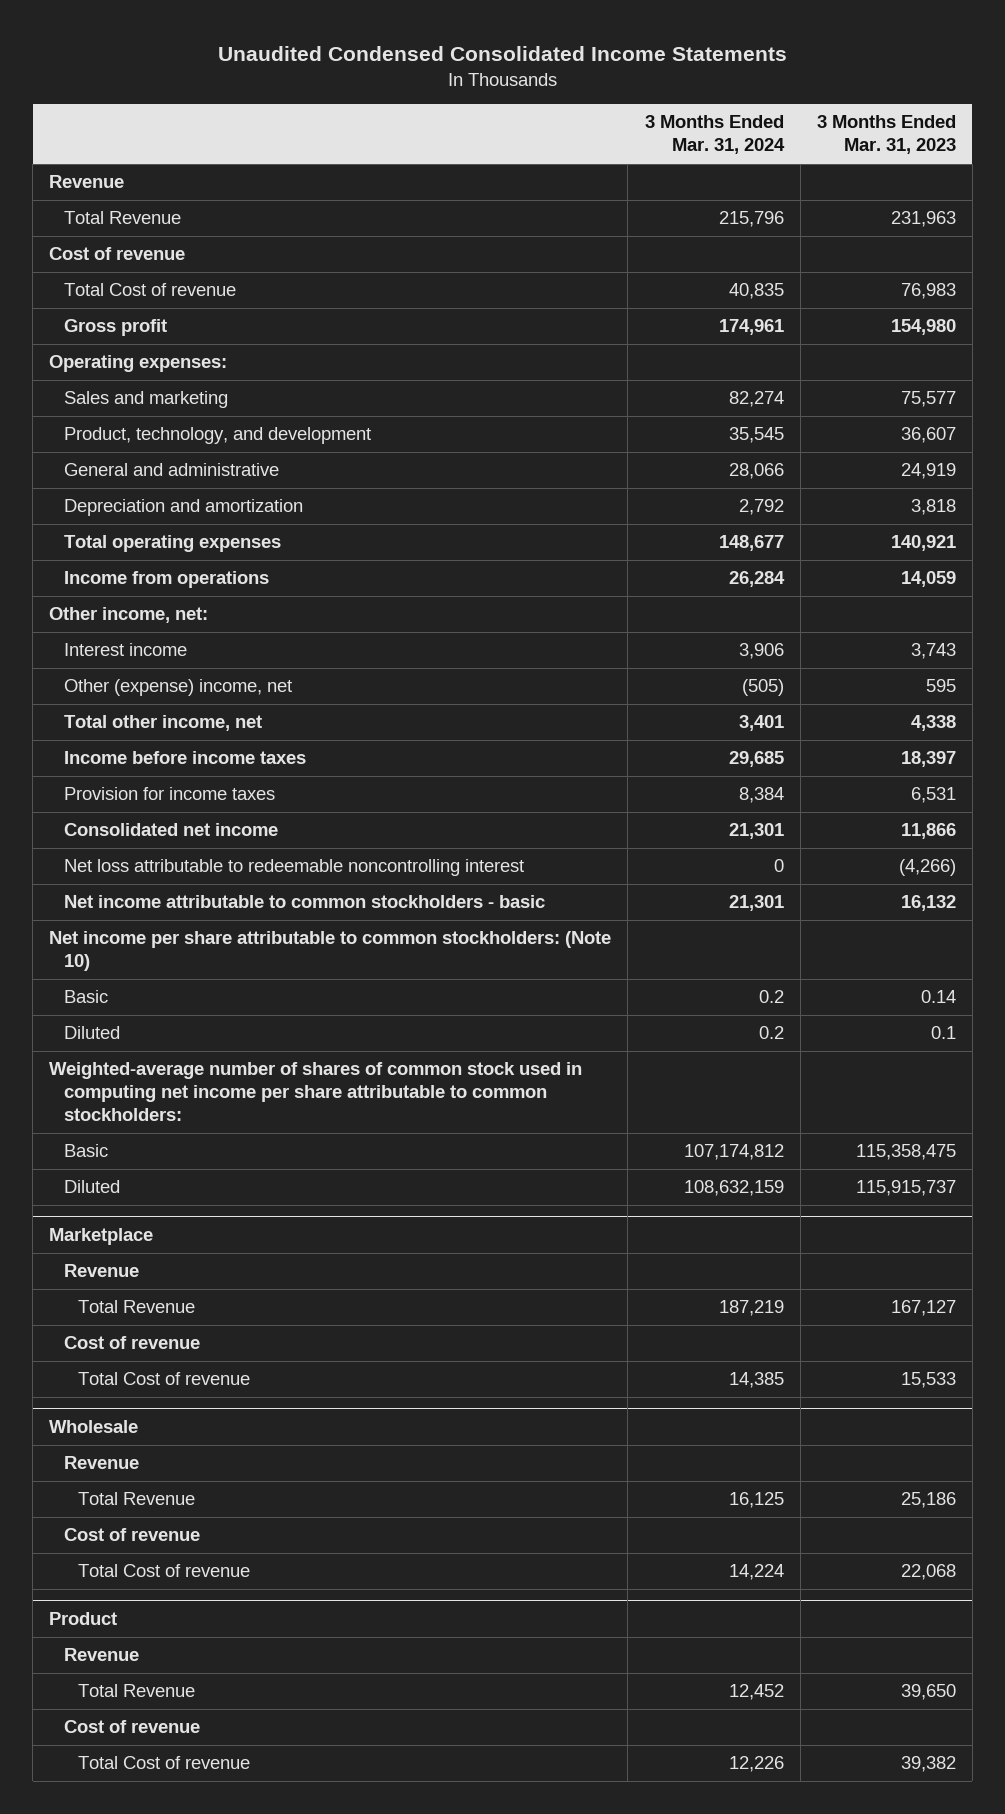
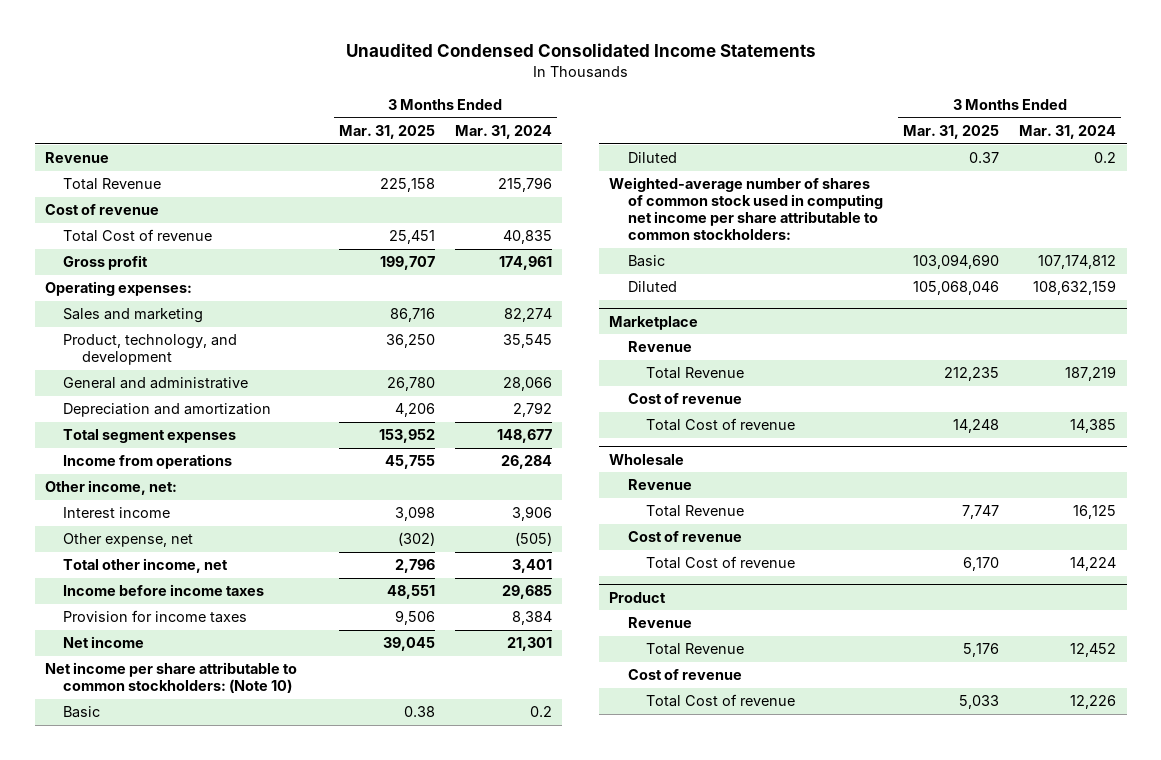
- | 3 Months Ended Mar. 31, 2024 | 3 Months Ended Mar. 31, 2023
+ | 3 Months Ended Mar. 31, 2025 | 3 Months Ended Mar. 31, 2024
- Total operating expenses | 148,677 | 140,921
+ Total segment expenses | 153,952 | 148,677
- Other (expense) income, net | (505) | 595
+ Other expense, net | (302) | (505)
- Consolidated net income | 21,301 | 11,866
- Net loss attributable to redeemable noncontrolling interest | 0 | (4,266)
- Net income attributable to common stockholders - basic | 21,301 | 16,132
+ Net income | 39,045 | 21,301

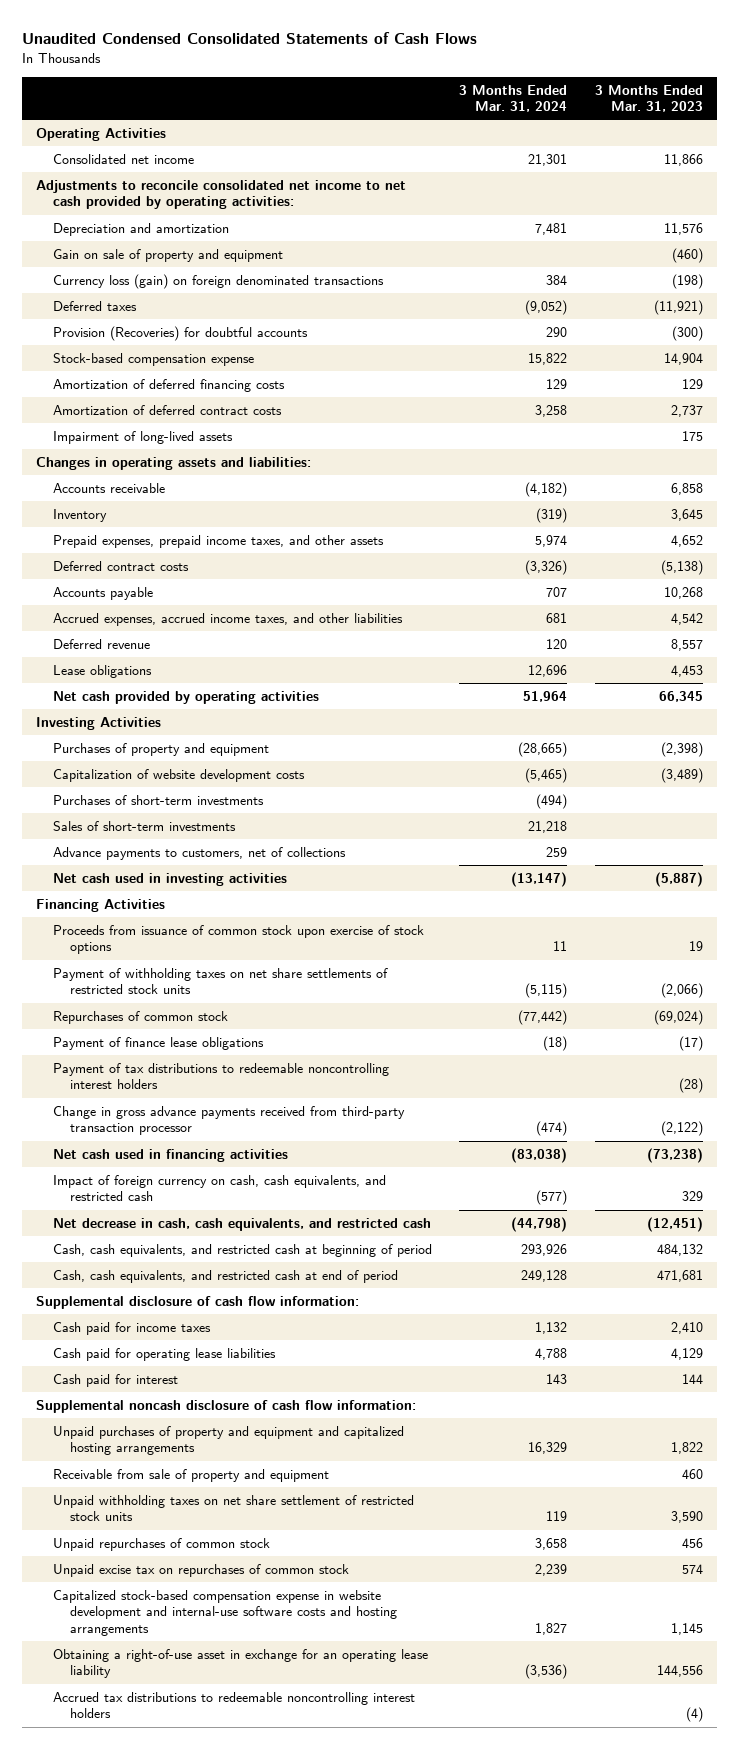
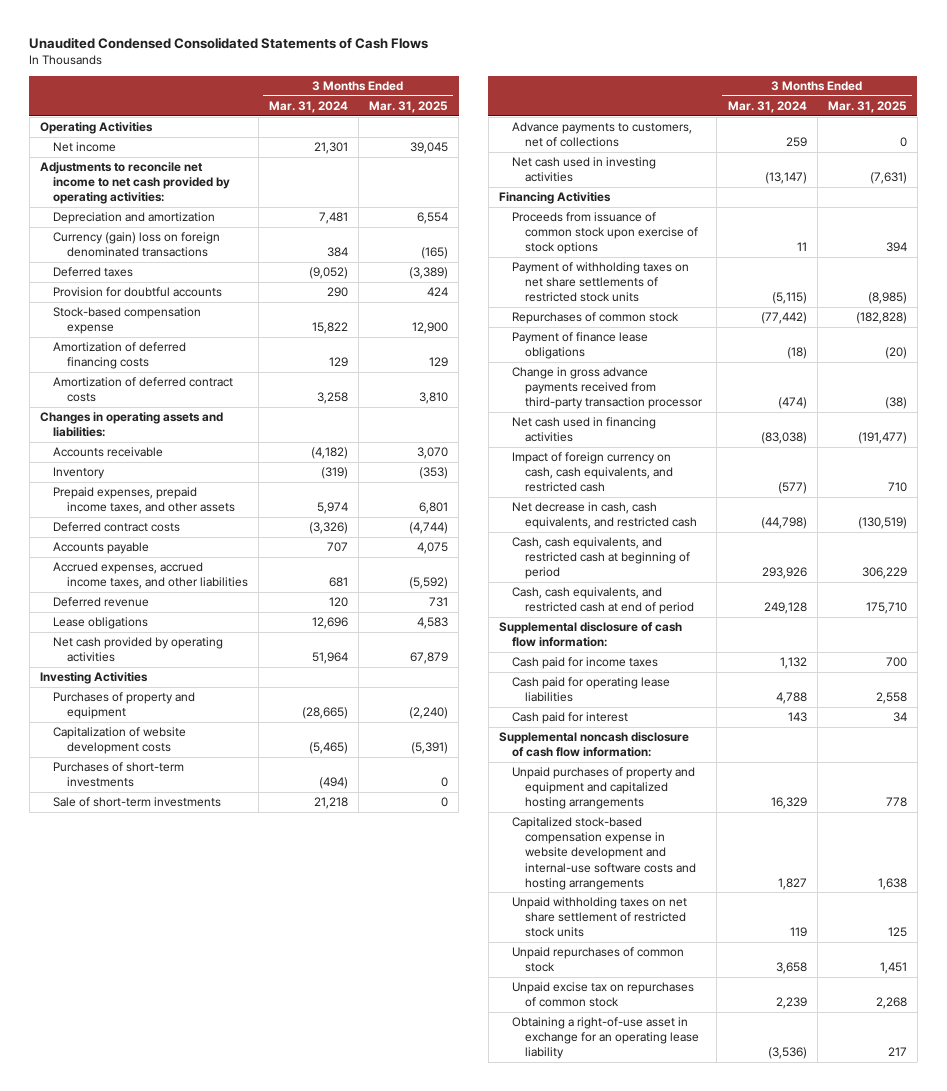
- | 3 Months Ended Mar. 31, 2024 | 3 Months Ended Mar. 31, 2023
+ | 3 Months Ended Mar. 31, 2024 | 3 Months Ended Mar. 31, 2025
- Consolidated net income | 21,301 | 11,866
- Adjustments to reconcile consolidated net income to net cash provided by operating activities:
+ Net income | 21,301 | 39,045
+ Adjustments to reconcile net income to net cash provided by operating activities:
- Gain on sale of property and equipment | | (460)
- Currency loss (gain) on foreign denominated transactions | 384 | (198)
+ Currency (gain) loss on foreign denominated transactions | 384 | (165)
- Provision (Recoveries) for doubtful accounts | 290 | (300)
+ Provision for doubtful accounts | 290 | 424
- Impairment of long-lived assets | | 175
- Sales of short-term investments | 21,218 |
+ Sale of short-term investments | 21,218 | 0
- Payment of tax distributions to redeemable noncontrolling interest holders | | (28)
- Receivable from sale of property and equipment | | 460
moved up: Capitalized stock-based compensation expense in website development and internal-use software costs and hosting arrangements | 1,827 | 1,638
- Accrued tax distributions to redeemable noncontrolling interest holders | | (4)

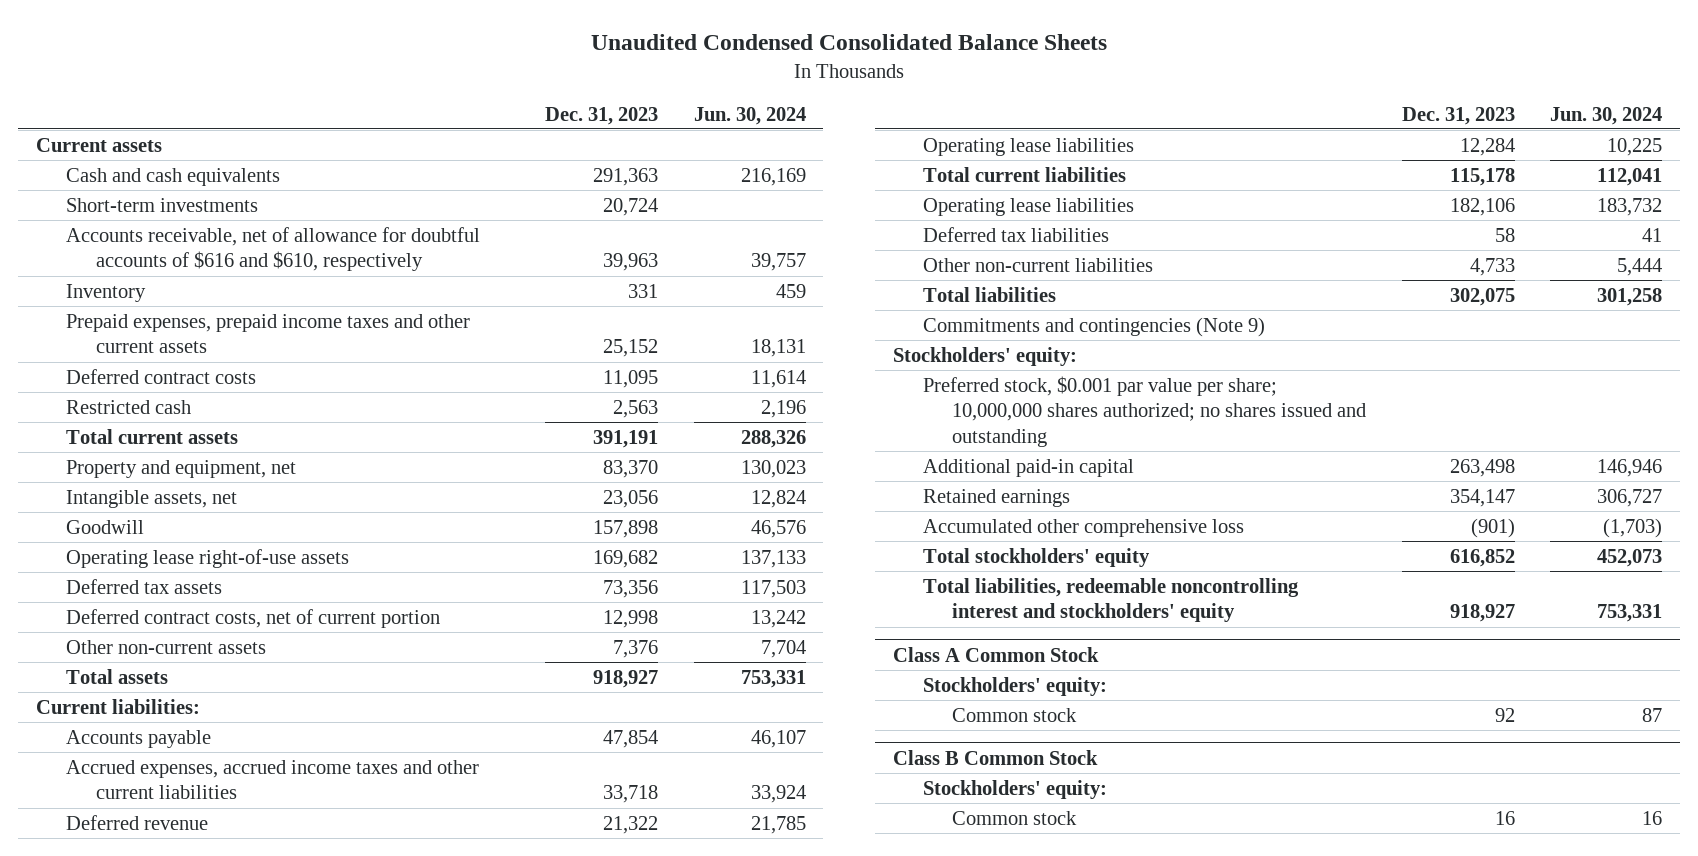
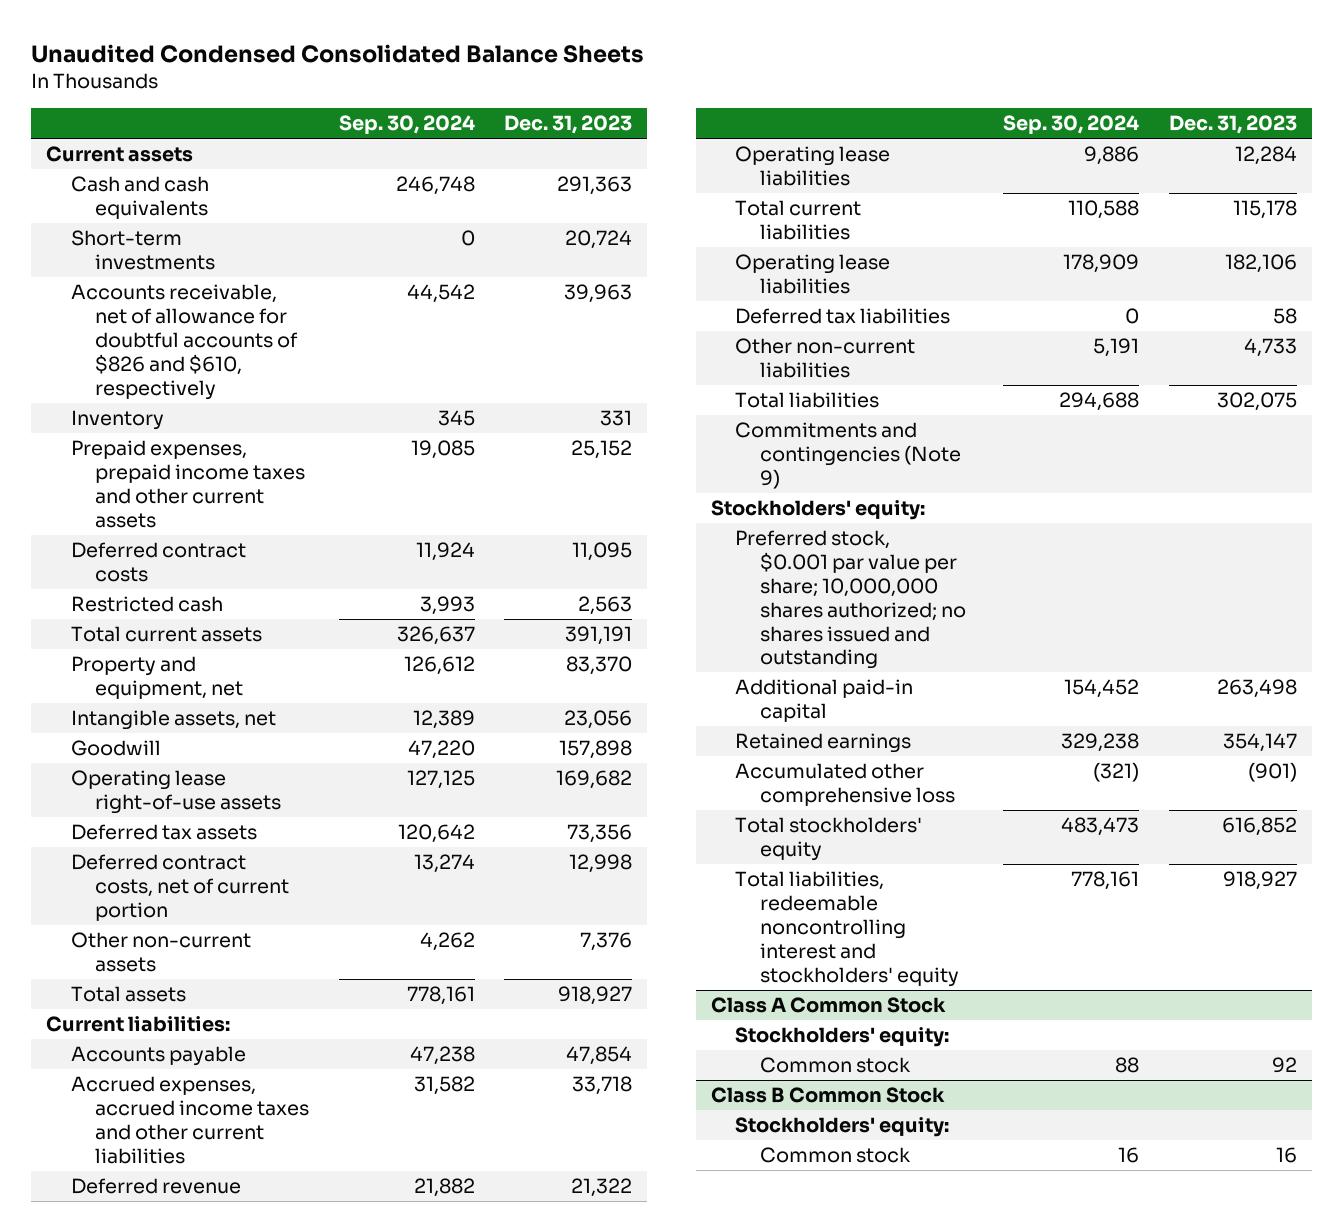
- | Dec. 31, 2023 | Jun. 30, 2024
+ | Sep. 30, 2024 | Dec. 31, 2023
- Accounts receivable, net of allowance for doubtful accounts of $616 and $610, respectively | 39,963 | 39,757
+ Accounts receivable, net of allowance for doubtful accounts of $826 and $610, respectively | 44,542 | 39,963

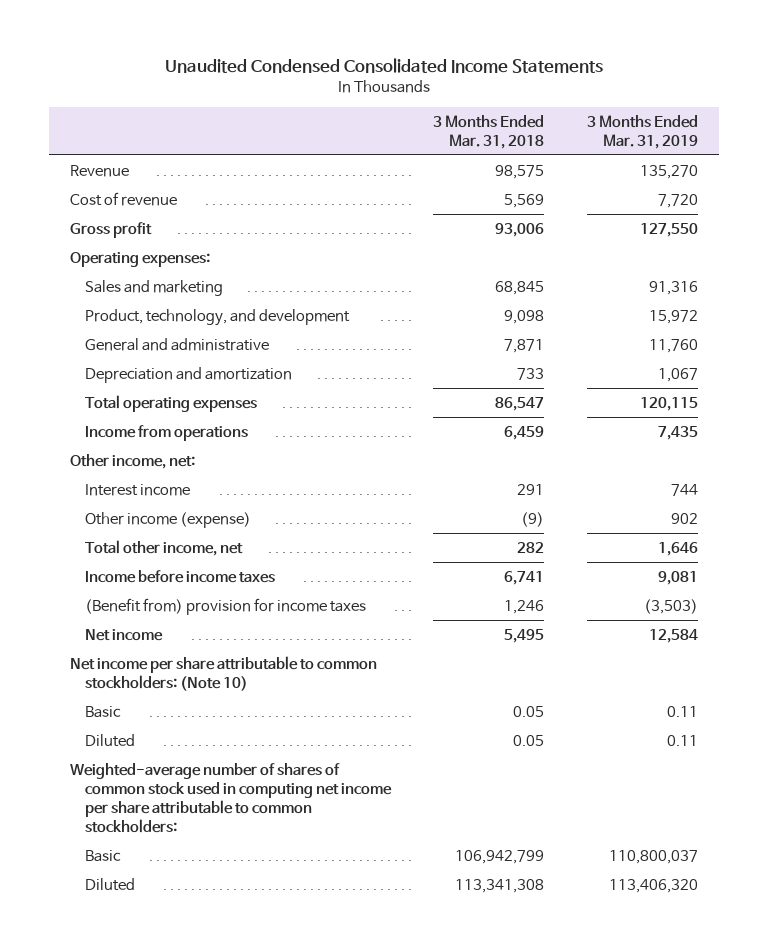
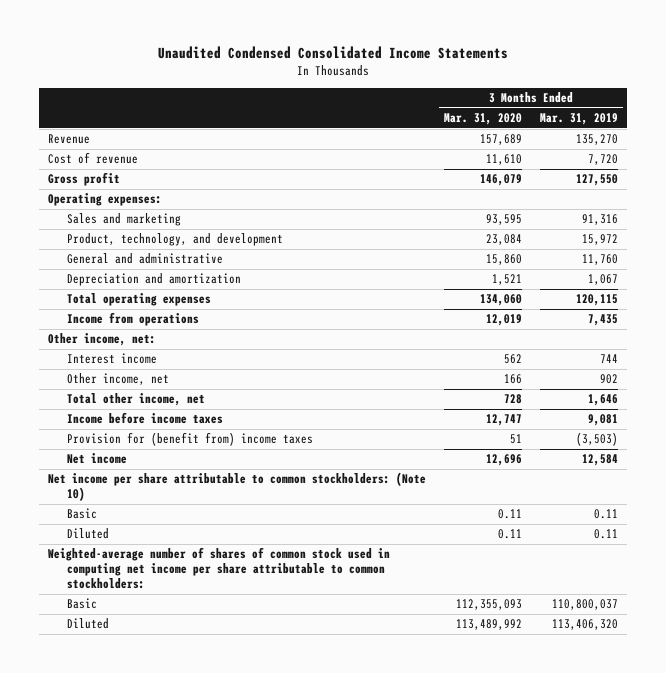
- | 3 Months Ended Mar. 31, 2018 | 3 Months Ended Mar. 31, 2019
+ | 3 Months Ended Mar. 31, 2020 | 3 Months Ended Mar. 31, 2019
- Other income (expense) | (9) | 902
+ Other income, net | 166 | 902
- (Benefit from) provision for income taxes | 1,246 | (3,503)
+ Provision for (benefit from) income taxes | 51 | (3,503)

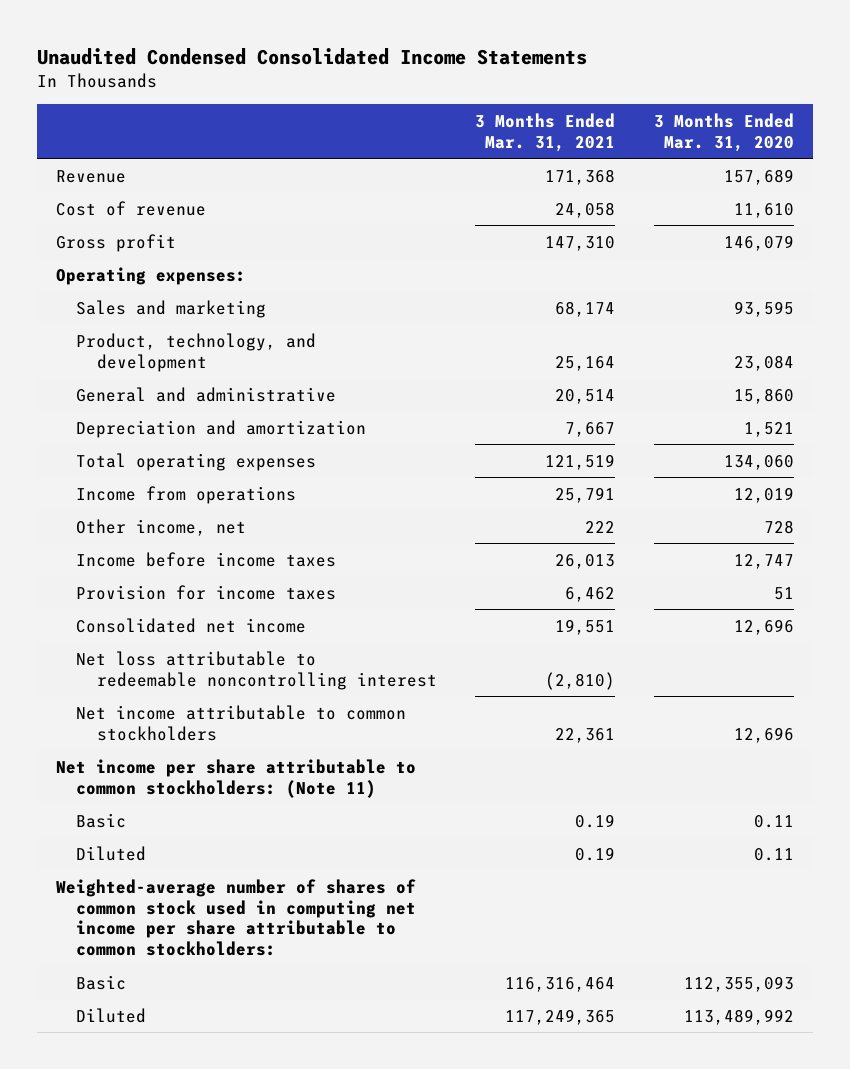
- | 3 Months Ended Mar. 31, 2020 | 3 Months Ended Mar. 31, 2019
+ | 3 Months Ended Mar. 31, 2021 | 3 Months Ended Mar. 31, 2020
- Other income, net:
- Interest income | 562 | 744
- Other income, net | 166 | 902
- Total other income, net | 728 | 1,646
+ Other income, net | 222 | 728
- Provision for (benefit from) income taxes | 51 | (3,503)
- Net income | 12,696 | 12,584
- Net income per share attributable to common stockholders: (Note 10)
+ Provision for income taxes | 6,462 | 51
+ Consolidated net income | 19,551 | 12,696
+ Net loss attributable to redeemable noncontrolling interest | (2,810) |
+ Net income attributable to common stockholders | 22,361 | 12,696
+ Net income per share attributable to common stockholders: (Note 11)

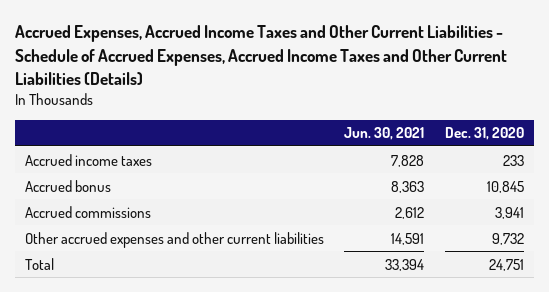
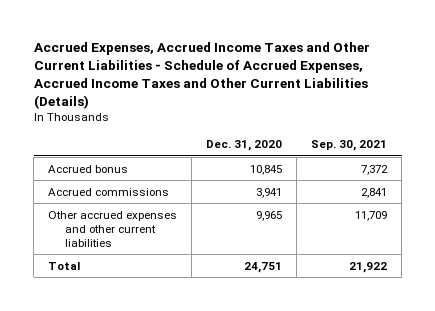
- | Jun. 30, 2021 | Dec. 31, 2020
+ | Dec. 31, 2020 | Sep. 30, 2021
- Accrued income taxes | 7,828 | 233
- Other accrued expenses and other current liabilities | 14,591 | 9,732
+ Other accrued expenses and other current liabilities | 9,965 | 11,709

